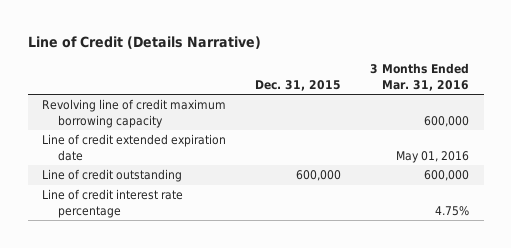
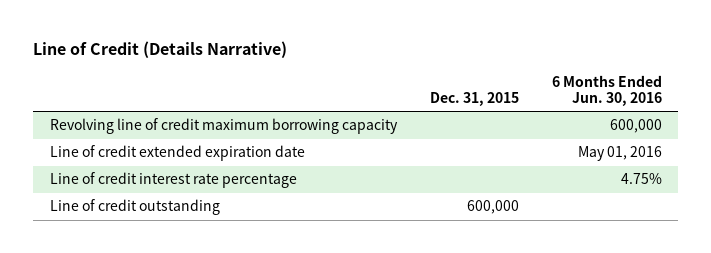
- | Dec. 31, 2015 | 3 Months Ended Mar. 31, 2016
+ | Dec. 31, 2015 | 6 Months Ended Jun. 30, 2016
moved down: Line of credit outstanding | 600,000 |

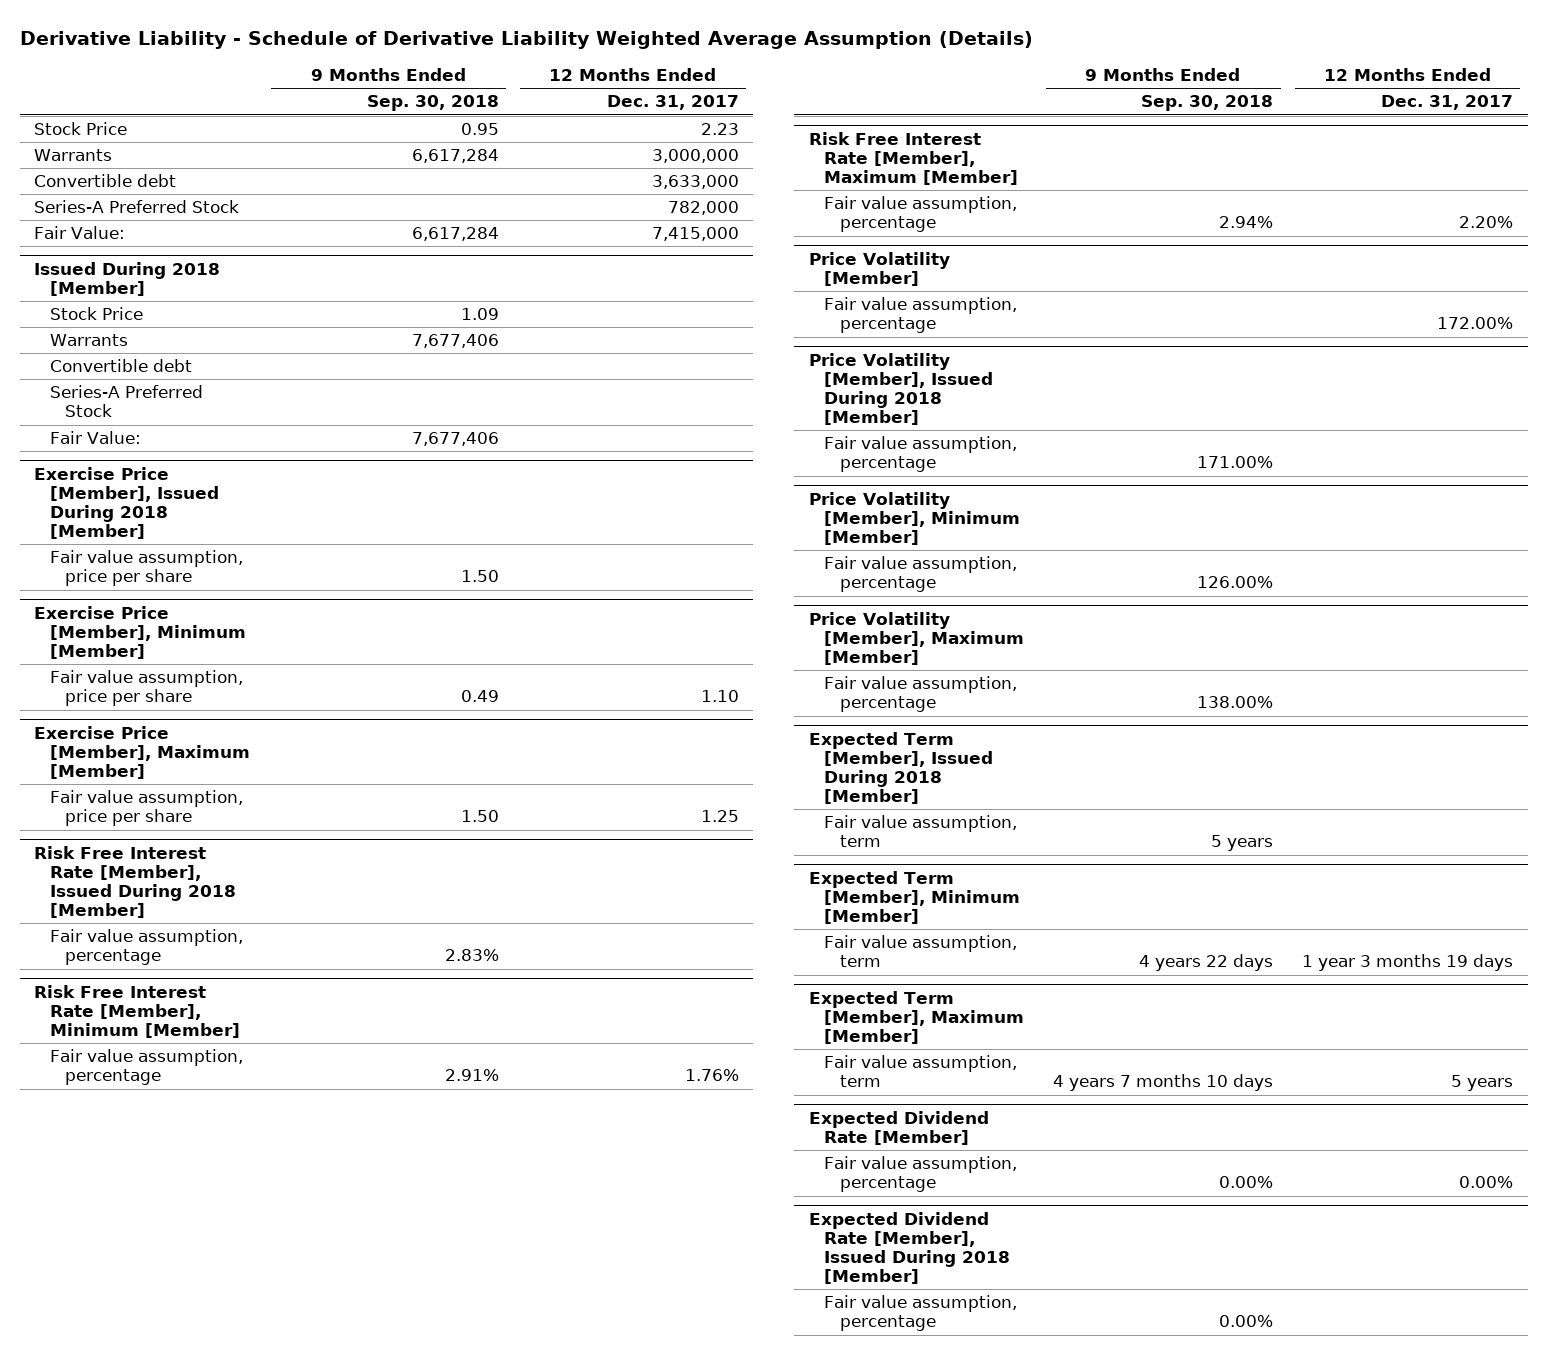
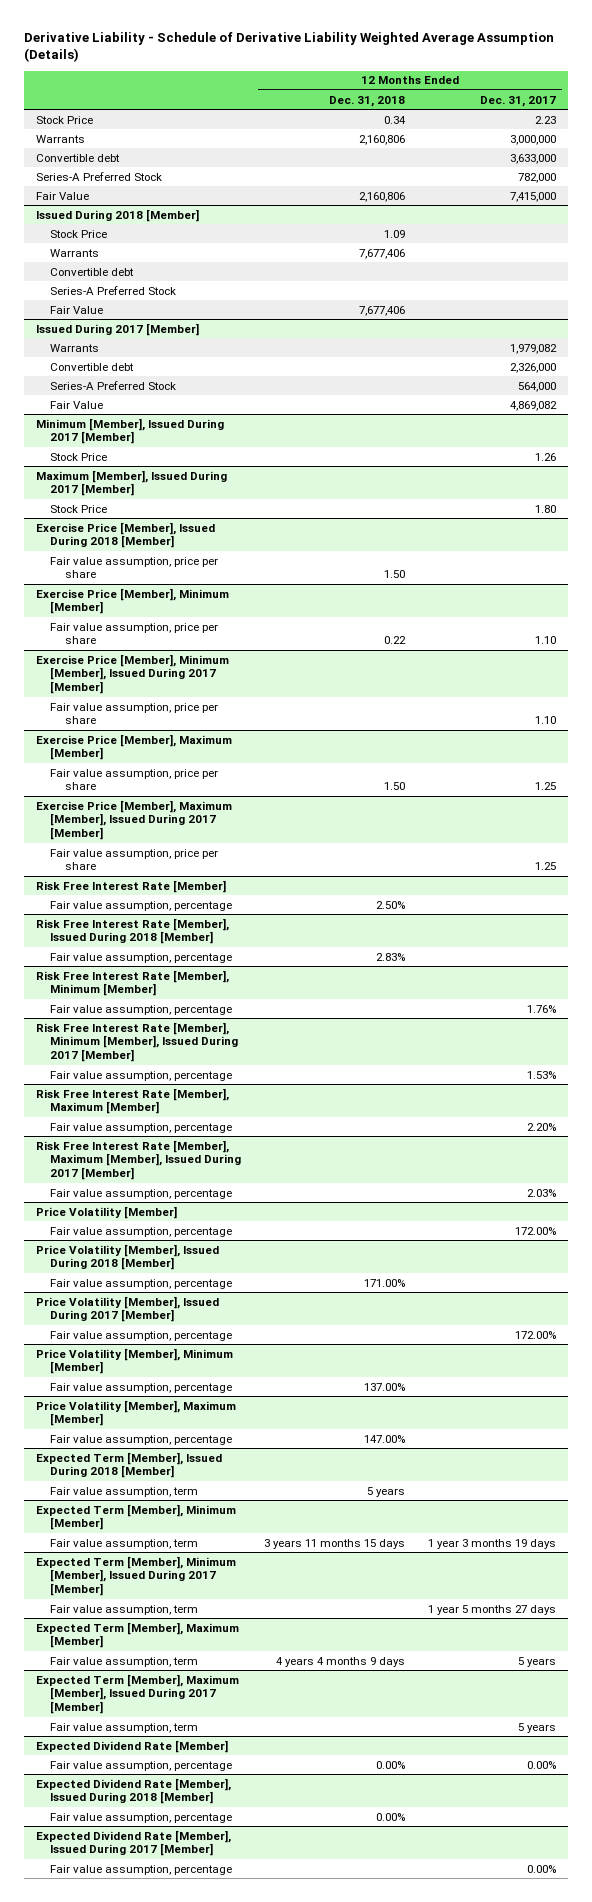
- | 9 Months Ended Sep. 30, 2018 | 12 Months Ended Dec. 31, 2017
+ | 12 Months Ended Dec. 31, 2018 | 12 Months Ended Dec. 31, 2017
- Fair Value: | 6,617,284 | 7,415,000
+ Fair Value | 2,160,806 | 7,415,000
@ Issued During 2018 [Member]
- Fair Value: | 7,677,406 |
+ Fair Value | 7,677,406 |
+ Issued During 2017 [Member]
+ Warrants | | 1,979,082
+ Convertible debt | | 2,326,000
+ Series-A Preferred Stock | | 564,000
+ Fair Value | | 4,869,082
+ Minimum [Member], Issued During 2017 [Member]
+ Stock Price | | 1.26
+ Maximum [Member], Issued During 2017 [Member]
+ Stock Price | | 1.80
+ Exercise Price [Member], Minimum [Member], Issued During 2017 [Member]
+ Fair value assumption, price per share | | 1.10
+ Exercise Price [Member], Maximum [Member], Issued During 2017 [Member]
+ Fair value assumption, price per share | | 1.25
+ Risk Free Interest Rate [Member]
+ Fair value assumption, percentage | 2.50% |
+ Risk Free Interest Rate [Member], Minimum [Member], Issued During 2017 [Member]
+ Fair value assumption, percentage | | 1.53%
+ Risk Free Interest Rate [Member], Maximum [Member], Issued During 2017 [Member]
+ Fair value assumption, percentage | | 2.03%
+ Price Volatility [Member], Issued During 2017 [Member]
+ Fair value assumption, percentage | | 172.00%
+ Expected Term [Member], Minimum [Member], Issued During 2017 [Member]
+ Fair value assumption, term | | 1 year 5 months 27 days
+ Expected Term [Member], Maximum [Member], Issued During 2017 [Member]
+ Fair value assumption, term | | 5 years
+ Expected Dividend Rate [Member], Issued During 2017 [Member]
+ Fair value assumption, percentage | | 0.00%

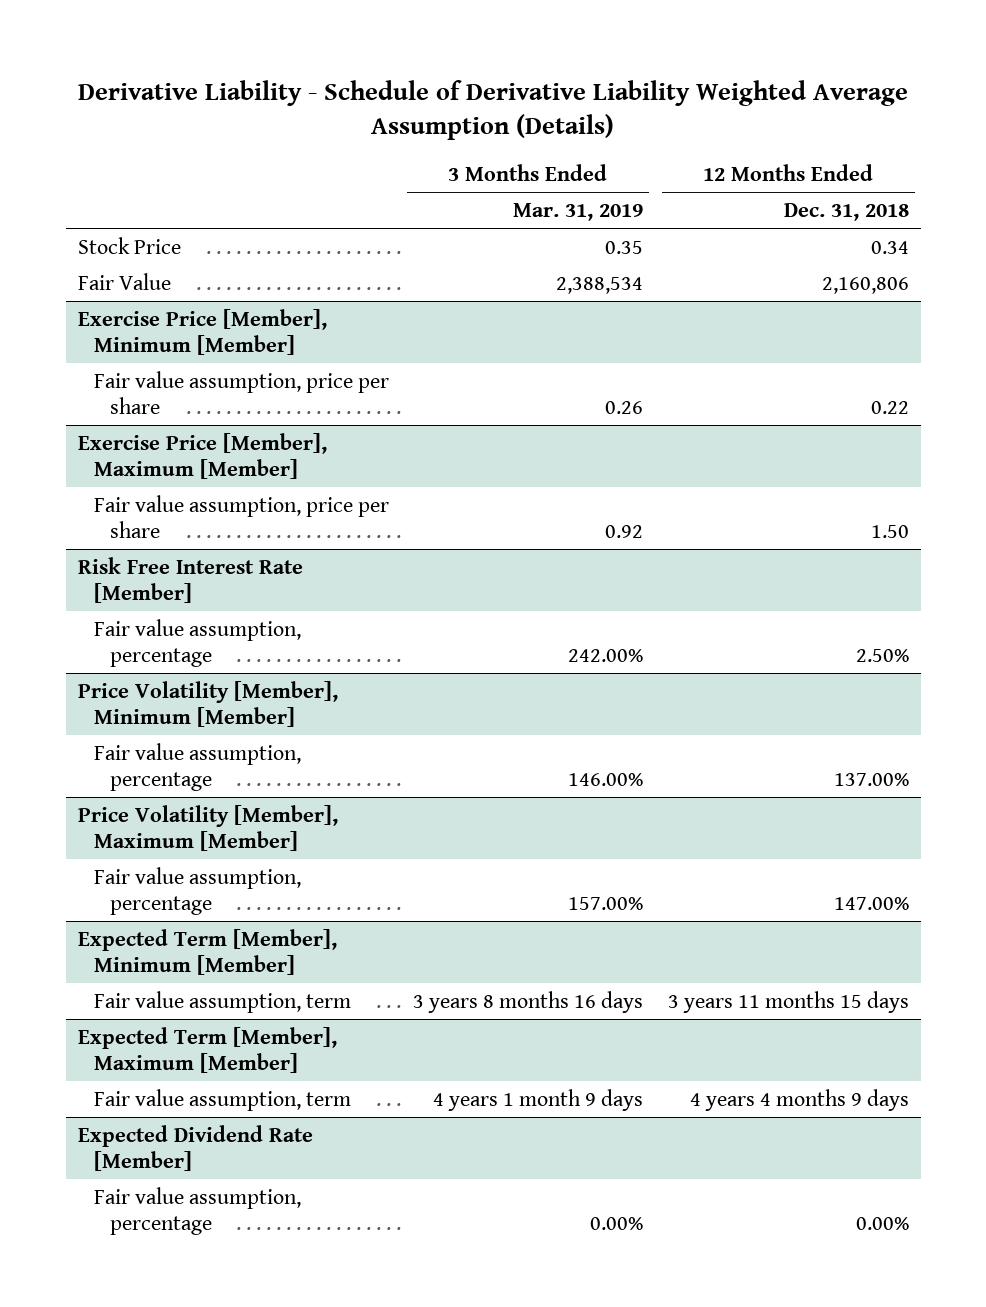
- | 12 Months Ended Dec. 31, 2018 | 12 Months Ended Dec. 31, 2017
+ | 3 Months Ended Mar. 31, 2019 | 12 Months Ended Dec. 31, 2018
- Warrants | 2,160,806 | 3,000,000
- Convertible debt | | 3,633,000
- Series-A Preferred Stock | | 782,000
- Issued During 2018 [Member]
- Stock Price | 1.09 |
- Warrants | 7,677,406 |
- Convertible debt
- Series-A Preferred Stock
- Fair Value | 7,677,406 |
- Issued During 2017 [Member]
- Warrants | | 1,979,082
- Convertible debt | | 2,326,000
- Series-A Preferred Stock | | 564,000
- Fair Value | | 4,869,082
- Minimum [Member], Issued During 2017 [Member]
- Stock Price | | 1.26
- Maximum [Member], Issued During 2017 [Member]
- Stock Price | | 1.80
- Exercise Price [Member], Issued During 2018 [Member]
- Fair value assumption, price per share | 1.50 |
- Exercise Price [Member], Minimum [Member], Issued During 2017 [Member]
- Fair value assumption, price per share | | 1.10
- Exercise Price [Member], Maximum [Member], Issued During 2017 [Member]
- Fair value assumption, price per share | | 1.25
- Risk Free Interest Rate [Member], Issued During 2018 [Member]
- Fair value assumption, percentage | 2.83% |
- Risk Free Interest Rate [Member], Minimum [Member]
- Fair value assumption, percentage | | 1.76%
- Risk Free Interest Rate [Member], Minimum [Member], Issued During 2017 [Member]
- Fair value assumption, percentage | | 1.53%
- Risk Free Interest Rate [Member], Maximum [Member]
- Fair value assumption, percentage | | 2.20%
- Risk Free Interest Rate [Member], Maximum [Member], Issued During 2017 [Member]
- Fair value assumption, percentage | | 2.03%
- Price Volatility [Member]
- Fair value assumption, percentage | | 172.00%
- Price Volatility [Member], Issued During 2018 [Member]
- Fair value assumption, percentage | 171.00% |
- Price Volatility [Member], Issued During 2017 [Member]
- Fair value assumption, percentage | | 172.00%
- Expected Term [Member], Issued During 2018 [Member]
- Fair value assumption, term | 5 years |
- Expected Term [Member], Minimum [Member], Issued During 2017 [Member]
- Fair value assumption, term | | 1 year 5 months 27 days
- Expected Term [Member], Maximum [Member], Issued During 2017 [Member]
- Fair value assumption, term | | 5 years
- Expected Dividend Rate [Member], Issued During 2018 [Member]
- Fair value assumption, percentage | 0.00% |
- Expected Dividend Rate [Member], Issued During 2017 [Member]
- Fair value assumption, percentage | | 0.00%

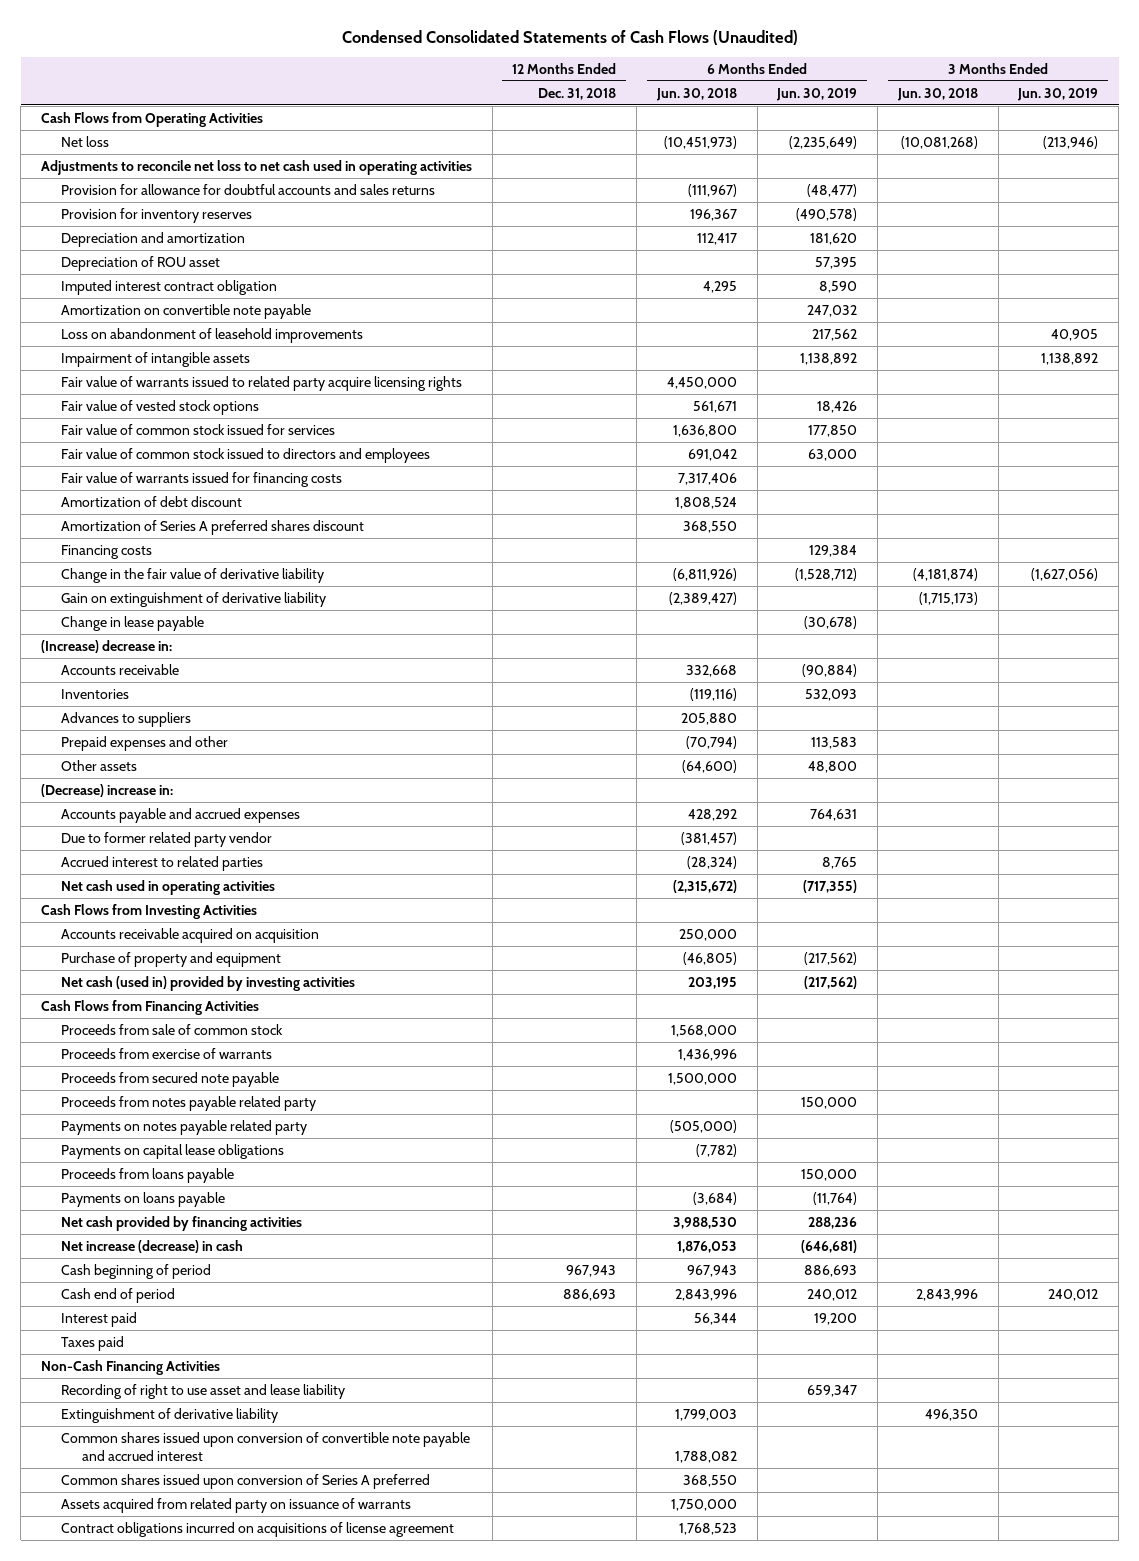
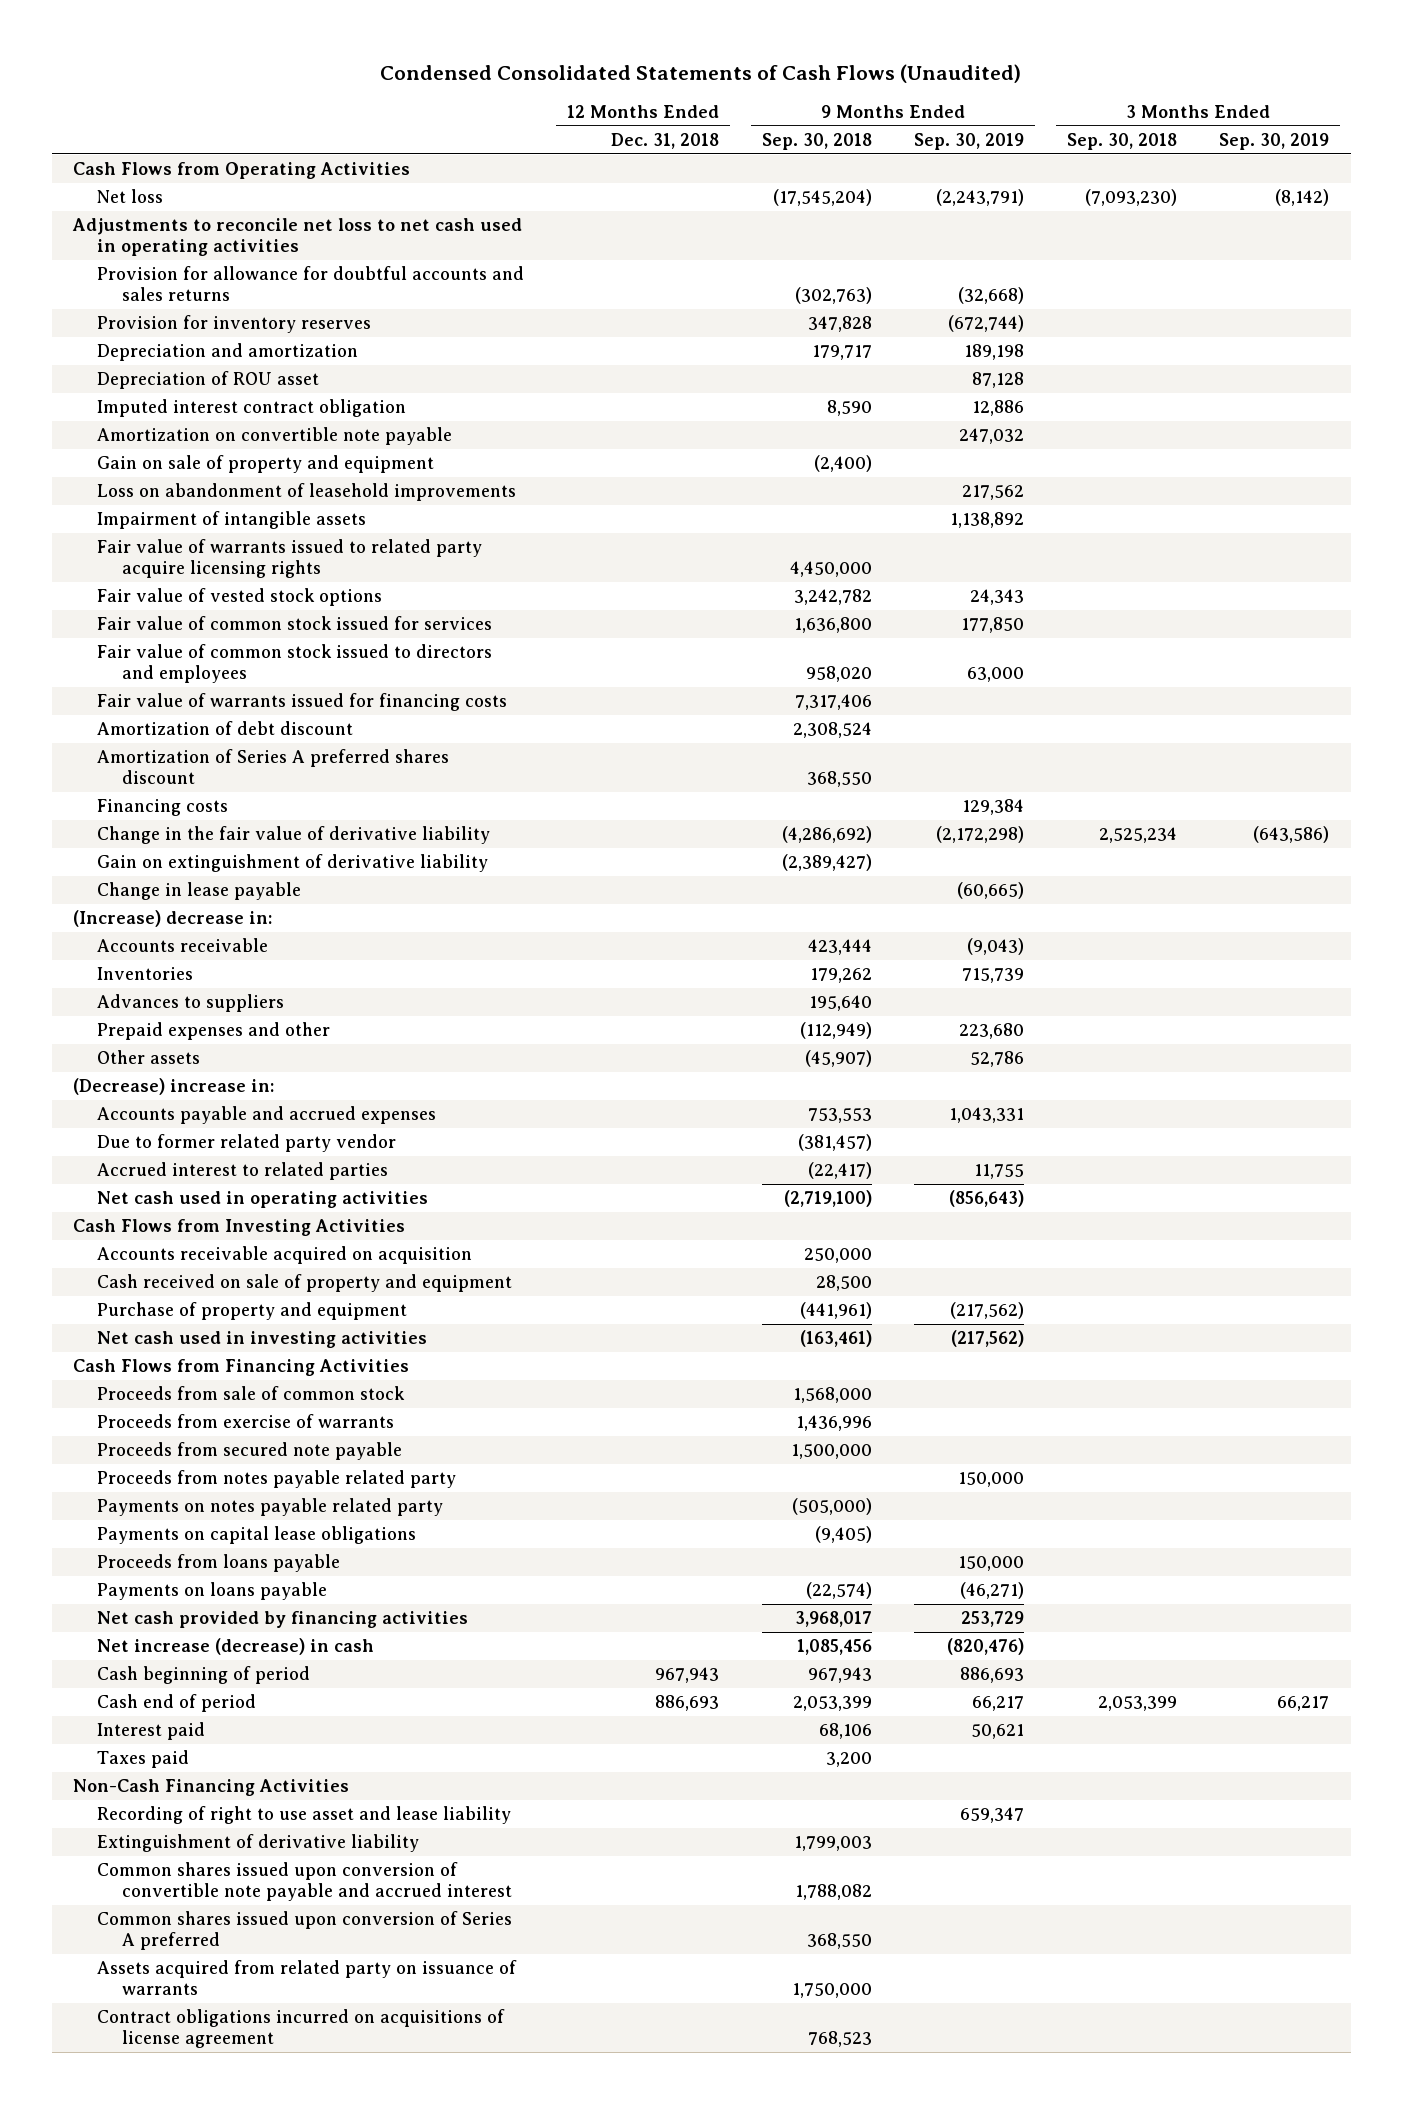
- | 12 Months Ended Dec. 31, 2018 | 6 Months Ended Jun. 30, 2018 | 6 Months Ended Jun. 30, 2019 | 3 Months Ended Jun. 30, 2018 | 3 Months Ended Jun. 30, 2019
+ | 12 Months Ended Dec. 31, 2018 | 9 Months Ended Sep. 30, 2018 | 9 Months Ended Sep. 30, 2019 | 3 Months Ended Sep. 30, 2018 | 3 Months Ended Sep. 30, 2019
+ Gain on sale of property and equipment | | (2,400) | | |
+ Cash received on sale of property and equipment | | 28,500 | | |
- Net cash (used in) provided by investing activities | | 203,195 | (217,562) | |
+ Net cash used in investing activities | | (163,461) | (217,562) | |

